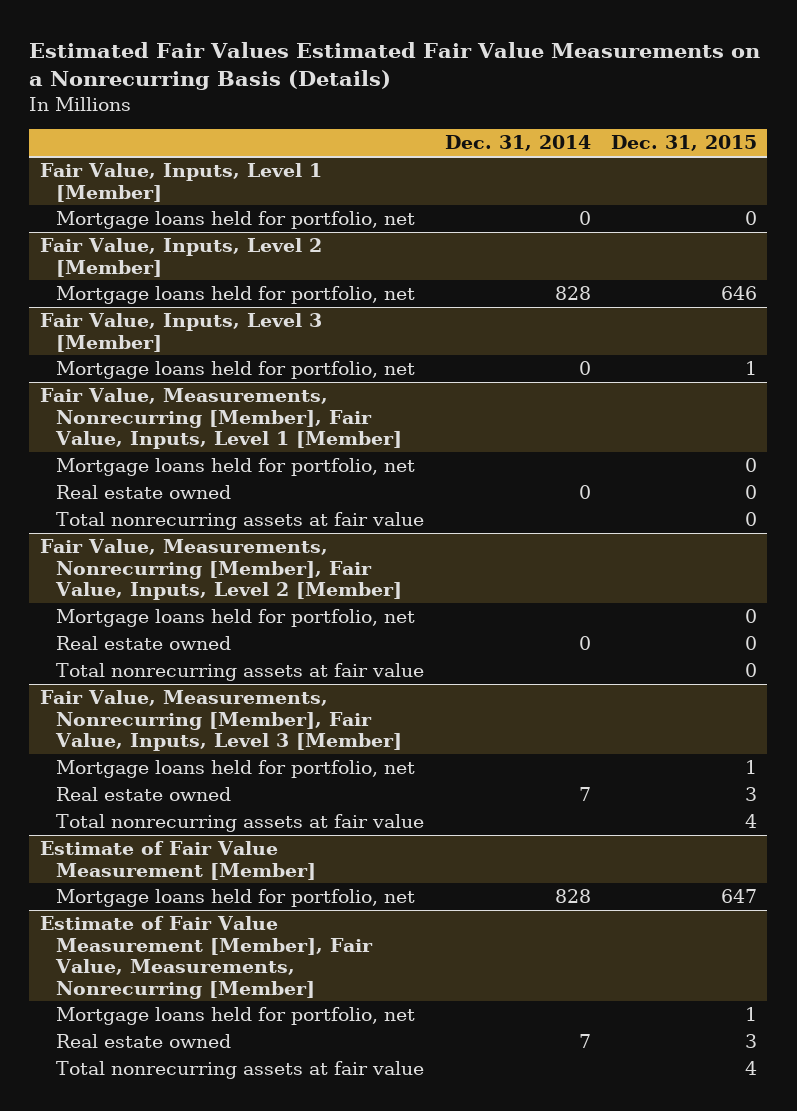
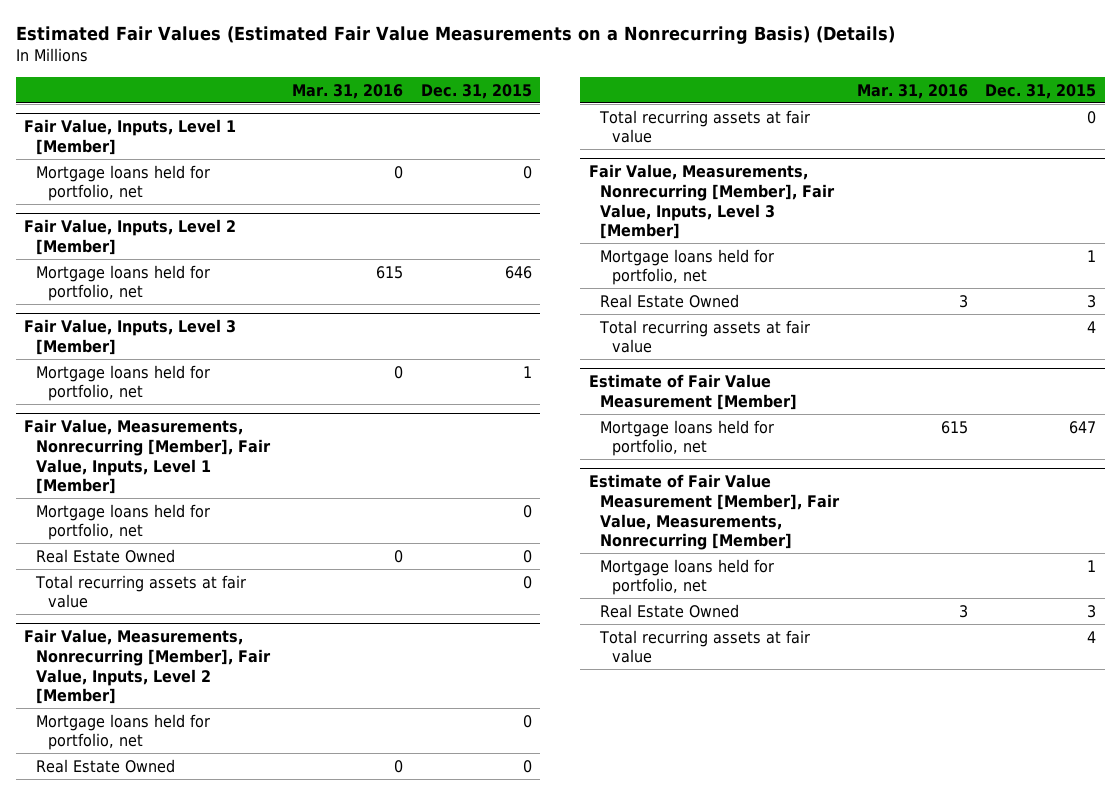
- Estimated Fair Values Estimated Fair Value Measurements on a Nonrecurring Basis (Details)
+ Estimated Fair Values (Estimated Fair Value Measurements on a Nonrecurring Basis) (Details)
- | Dec. 31, 2014 | Dec. 31, 2015
+ | Mar. 31, 2016 | Dec. 31, 2015
@ Fair Value, Measurements, Nonrecurring [Member], Fair Value, Inputs, Level 1 [Member]
- Real estate owned | 0 | 0
- Total nonrecurring assets at fair value | | 0
+ Real Estate Owned | 0 | 0
+ Total recurring assets at fair value | | 0
@ Fair Value, Measurements, Nonrecurring [Member], Fair Value, Inputs, Level 2 [Member]
- Real estate owned | 0 | 0
- Total nonrecurring assets at fair value | | 0
+ Real Estate Owned | 0 | 0
+ Total recurring assets at fair value | | 0
@ Fair Value, Measurements, Nonrecurring [Member], Fair Value, Inputs, Level 3 [Member]
- Real estate owned | 7 | 3
- Total nonrecurring assets at fair value | | 4
+ Real Estate Owned | 3 | 3
+ Total recurring assets at fair value | | 4
@ Estimate of Fair Value Measurement [Member], Fair Value, Measurements, Nonrecurring [Member]
- Real estate owned | 7 | 3
- Total nonrecurring assets at fair value | | 4
+ Real Estate Owned | 3 | 3
+ Total recurring assets at fair value | | 4

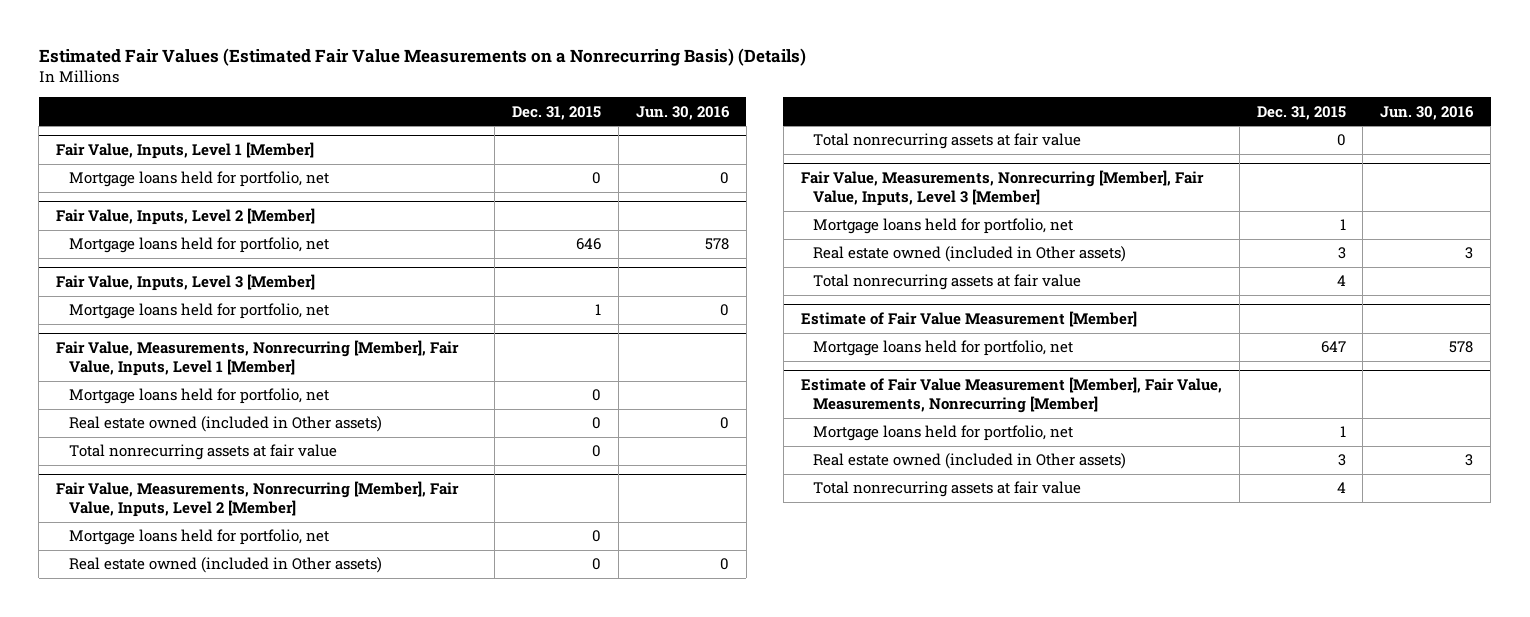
- | Mar. 31, 2016 | Dec. 31, 2015
+ | Dec. 31, 2015 | Jun. 30, 2016
@ Fair Value, Measurements, Nonrecurring [Member], Fair Value, Inputs, Level 1 [Member]
- Real Estate Owned | 0 | 0
- Total recurring assets at fair value | | 0
+ Real estate owned (included in Other assets) | 0 | 0
+ Total nonrecurring assets at fair value | 0 |
@ Fair Value, Measurements, Nonrecurring [Member], Fair Value, Inputs, Level 2 [Member]
- Real Estate Owned | 0 | 0
- Total recurring assets at fair value | | 0
+ Real estate owned (included in Other assets) | 0 | 0
+ Total nonrecurring assets at fair value | 0 |
@ Fair Value, Measurements, Nonrecurring [Member], Fair Value, Inputs, Level 3 [Member]
- Real Estate Owned | 3 | 3
- Total recurring assets at fair value | | 4
+ Real estate owned (included in Other assets) | 3 | 3
+ Total nonrecurring assets at fair value | 4 |
@ Estimate of Fair Value Measurement [Member], Fair Value, Measurements, Nonrecurring [Member]
- Real Estate Owned | 3 | 3
- Total recurring assets at fair value | | 4
+ Real estate owned (included in Other assets) | 3 | 3
+ Total nonrecurring assets at fair value | 4 |

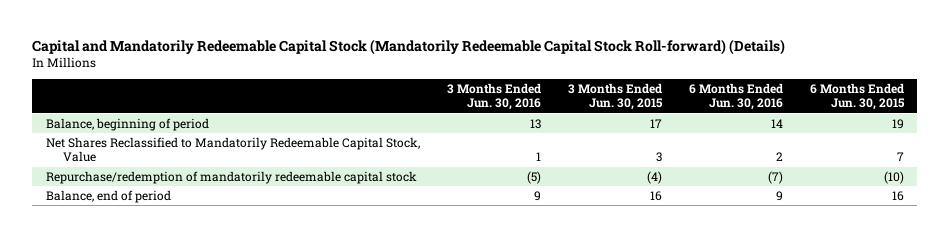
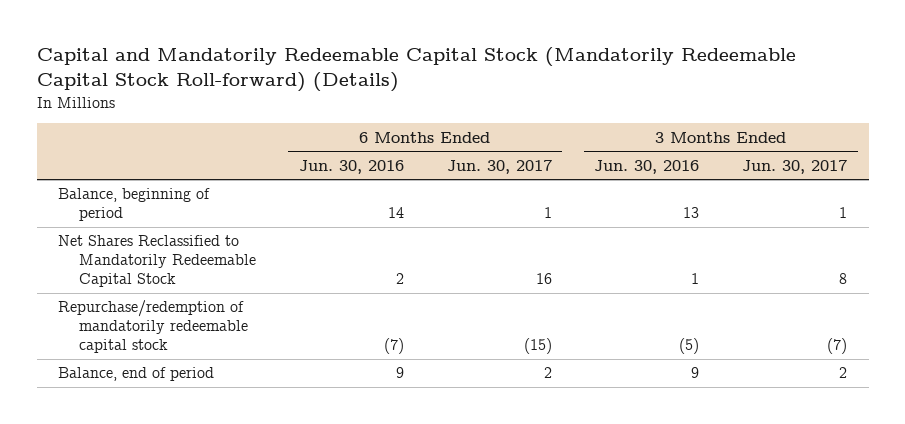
- | 3 Months Ended Jun. 30, 2016 | 3 Months Ended Jun. 30, 2015 | 6 Months Ended Jun. 30, 2016 | 6 Months Ended Jun. 30, 2015
+ | 6 Months Ended Jun. 30, 2016 | 6 Months Ended Jun. 30, 2017 | 3 Months Ended Jun. 30, 2016 | 3 Months Ended Jun. 30, 2017
- Net Shares Reclassified to Mandatorily Redeemable Capital Stock, Value | 1 | 3 | 2 | 7
+ Net Shares Reclassified to Mandatorily Redeemable Capital Stock | 2 | 16 | 1 | 8

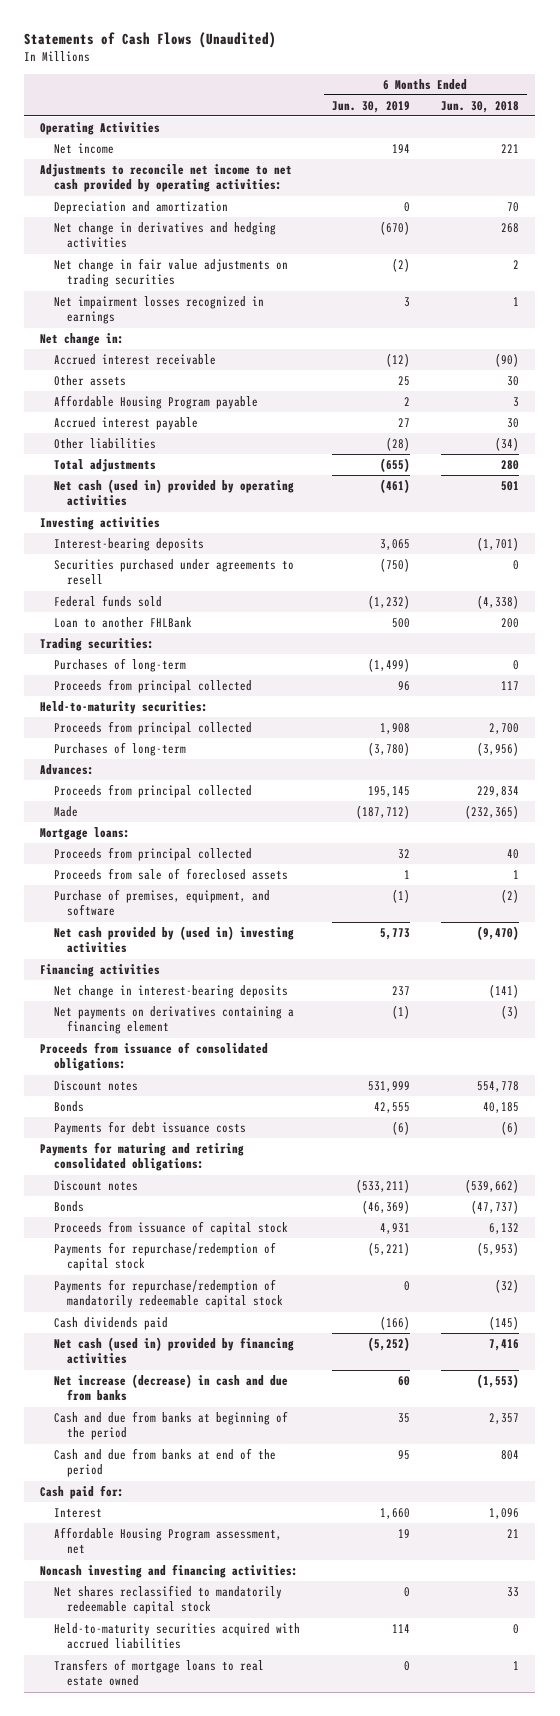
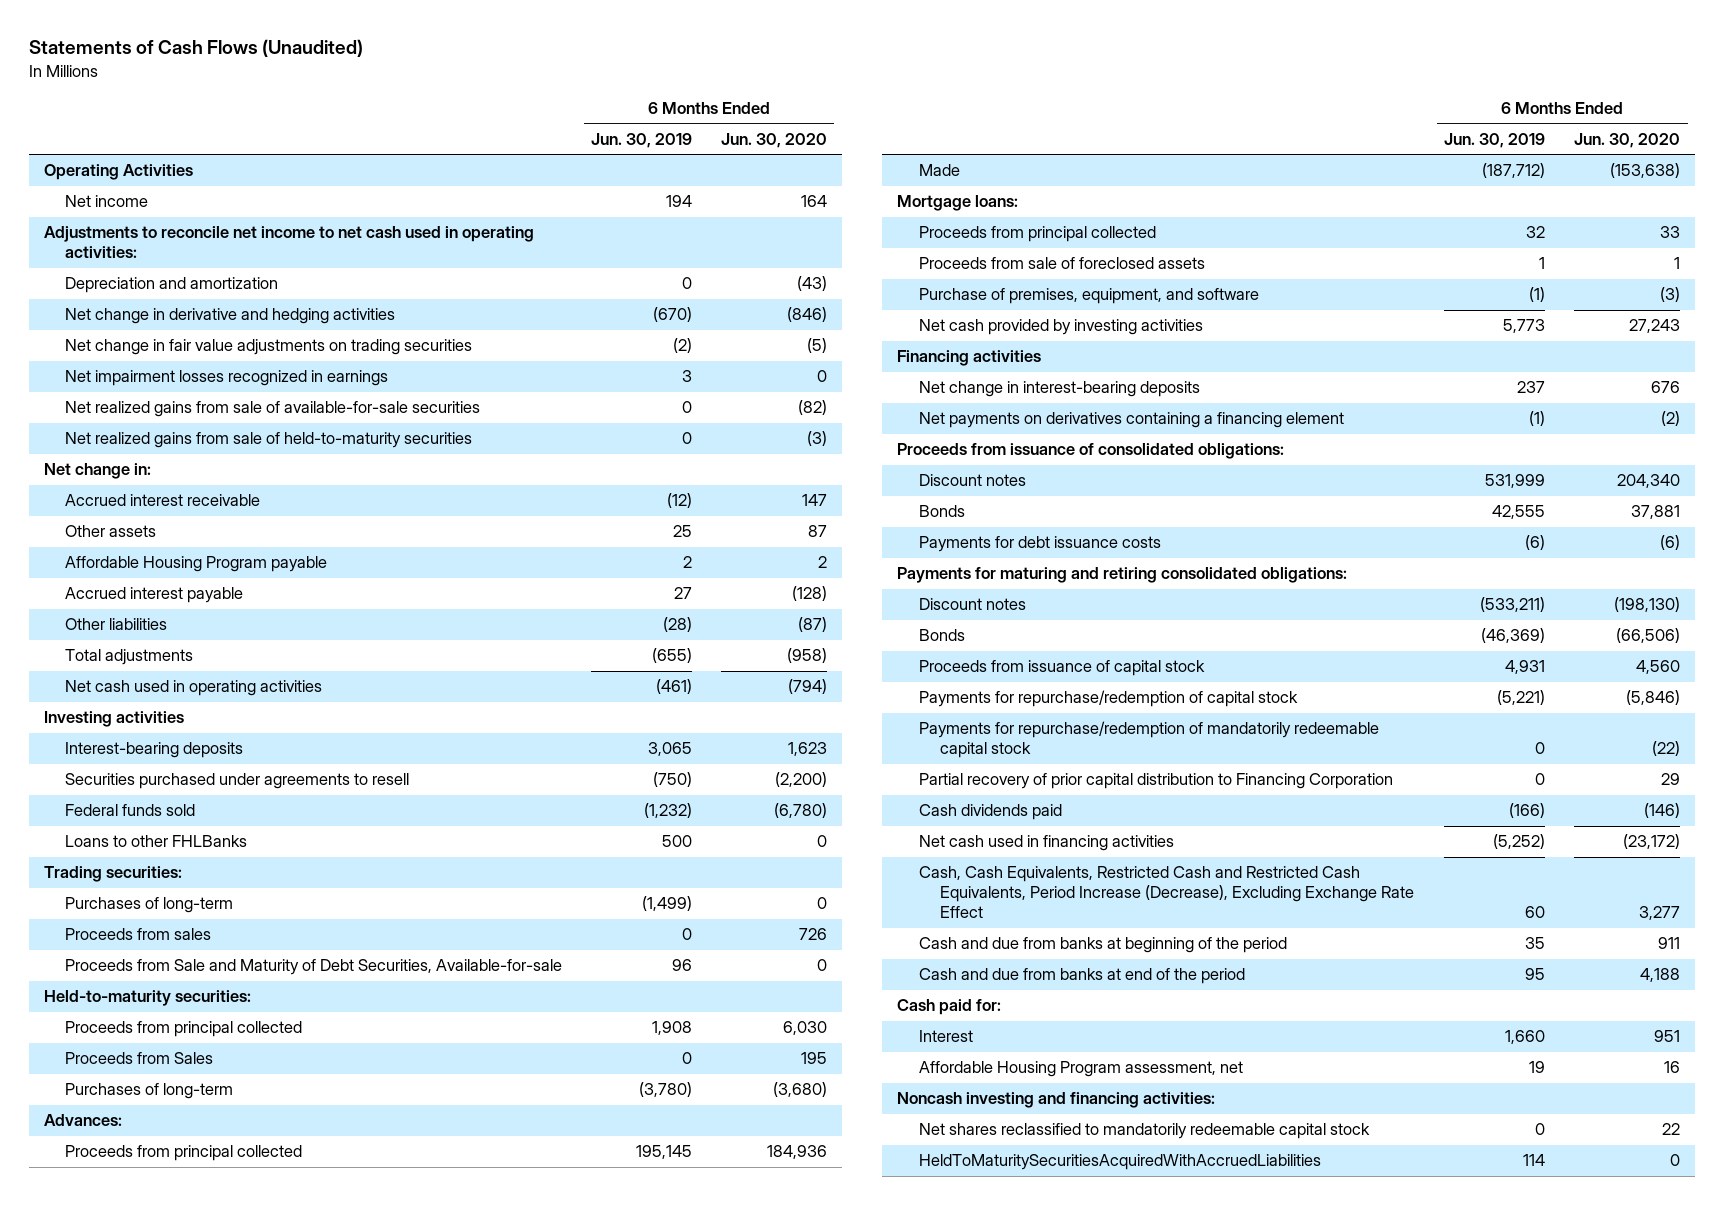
- | 6 Months Ended Jun. 30, 2019 | 6 Months Ended Jun. 30, 2018
+ | 6 Months Ended Jun. 30, 2019 | 6 Months Ended Jun. 30, 2020
- Adjustments to reconcile net income to net cash provided by operating activities:
+ Adjustments to reconcile net income to net cash used in operating activities:
- Net change in derivatives and hedging activities | (670) | 268
+ Net change in derivative and hedging activities | (670) | (846)
+ Net realized gains from sale of available-for-sale securities | 0 | (82)
+ Net realized gains from sale of held-to-maturity securities | 0 | (3)
- Net cash (used in) provided by operating activities | (461) | 501
+ Net cash used in operating activities | (461) | (794)
- Loan to another FHLBank | 500 | 200
+ Loans to other FHLBanks | 500 | 0
- Proceeds from principal collected | 96 | 117
+ Proceeds from sales | 0 | 726
+ Proceeds from Sale and Maturity of Debt Securities, Available-for-sale | 96 | 0
+ Proceeds from Sales | 0 | 195
- Net cash provided by (used in) investing activities | 5,773 | (9,470)
+ Net cash provided by investing activities | 5,773 | 27,243
+ Partial recovery of prior capital distribution to Financing Corporation | 0 | 29
- Net cash (used in) provided by financing activities | (5,252) | 7,416
- Net increase (decrease) in cash and due from banks | 60 | (1,553)
+ Net cash used in financing activities | (5,252) | (23,172)
+ Cash, Cash Equivalents, Restricted Cash and Restricted Cash Equivalents, Period Increase (Decrease), Excluding Exchange Rate Effect | 60 | 3,277
- Held-to-maturity securities acquired with accrued liabilities | 114 | 0
- Transfers of mortgage loans to real estate owned | 0 | 1
+ HeldToMaturitySecuritiesAcquiredWithAccruedLiabilities | 114 | 0

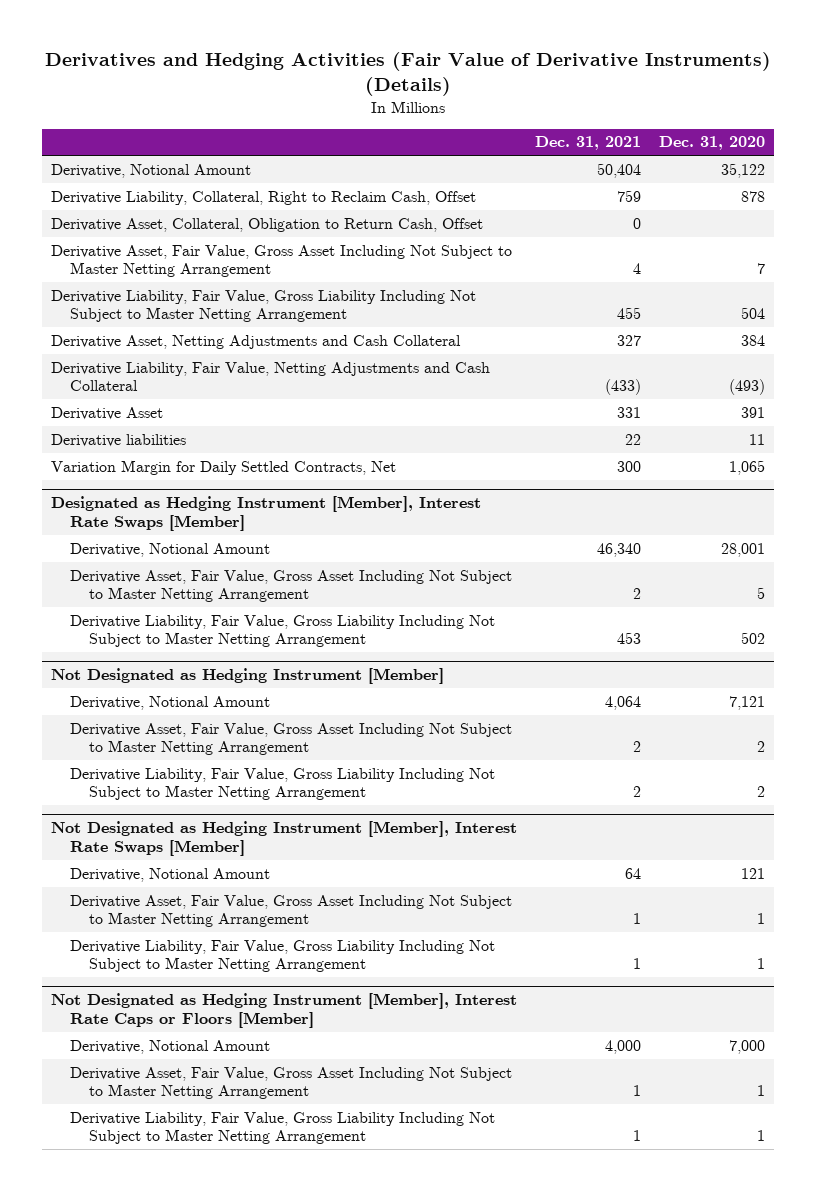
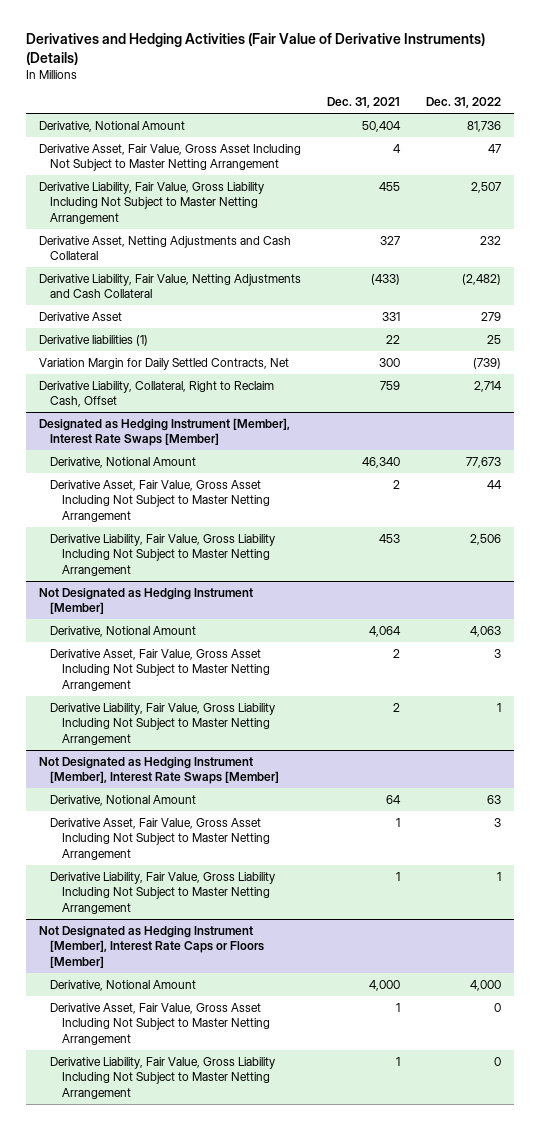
- | Dec. 31, 2021 | Dec. 31, 2020
+ | Dec. 31, 2021 | Dec. 31, 2022
- Derivative Asset, Collateral, Obligation to Return Cash, Offset | 0 |
- Derivative liabilities | 22 | 11
+ Derivative liabilities (1) | 22 | 25
moved down: Derivative Liability, Collateral, Right to Reclaim Cash, Offset | 759 | 2,714

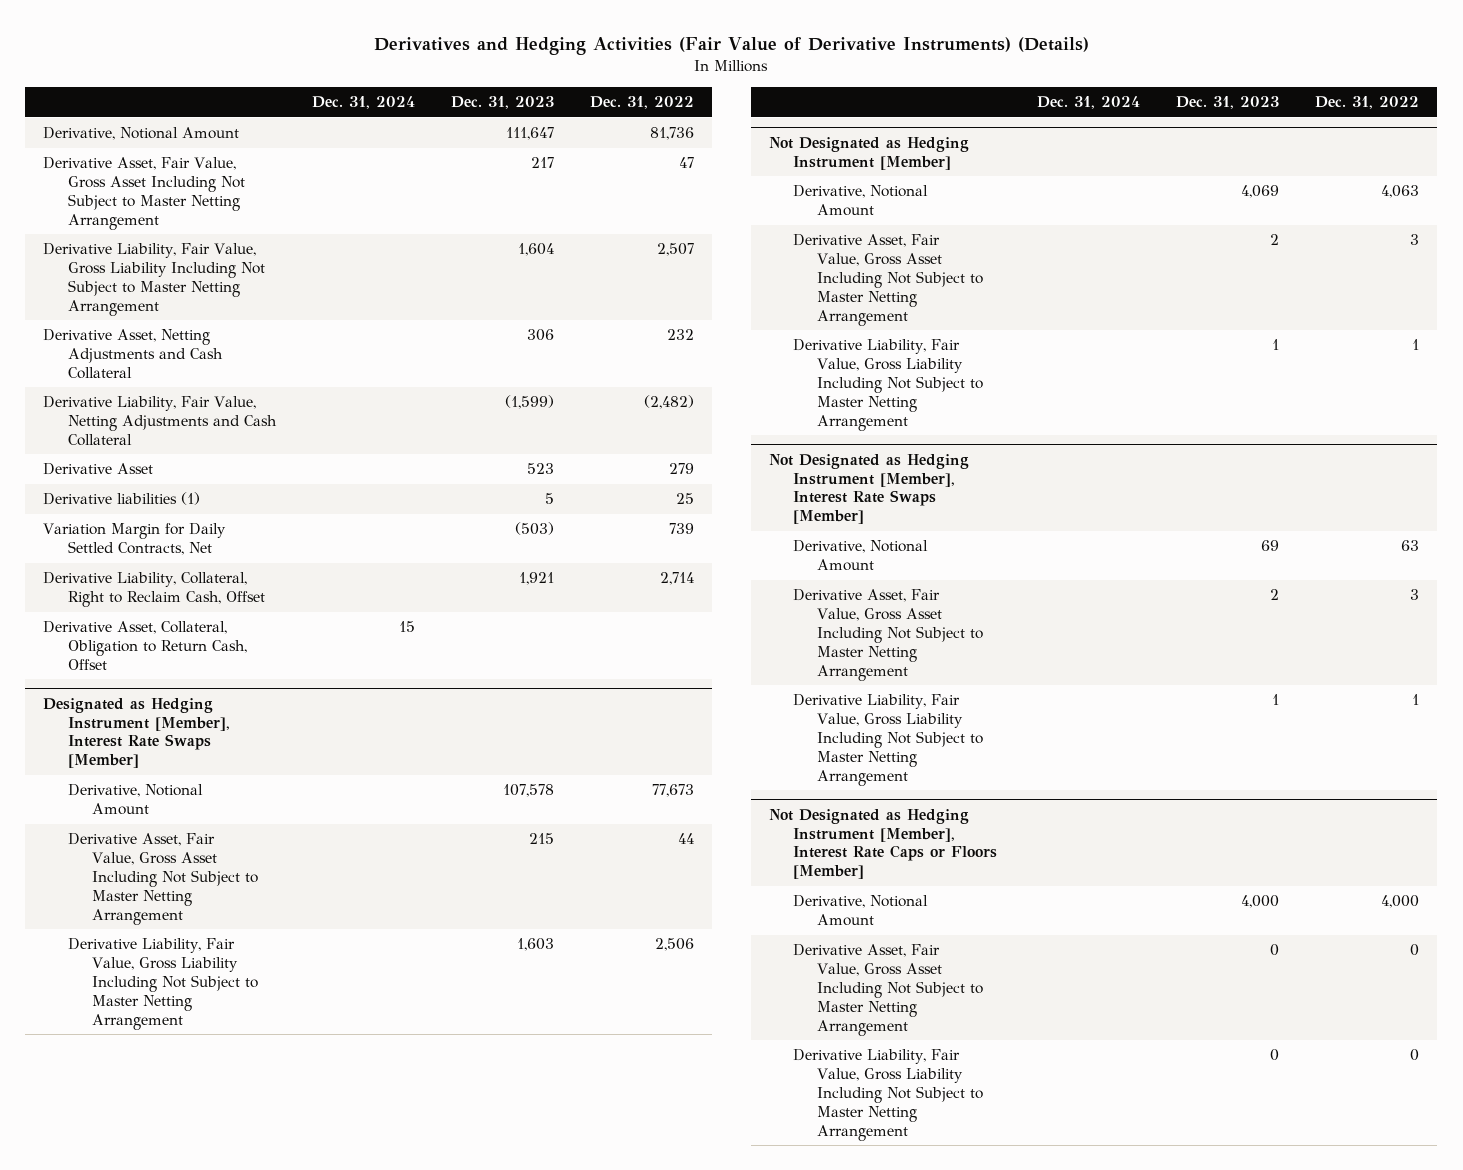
- | Dec. 31, 2021 | Dec. 31, 2022
+ | Dec. 31, 2024 | Dec. 31, 2023 | Dec. 31, 2022
- Variation Margin for Daily Settled Contracts, Net | 300 | (739)
+ Variation Margin for Daily Settled Contracts, Net | | (503) | 739
+ Derivative Asset, Collateral, Obligation to Return Cash, Offset | 15 | |

